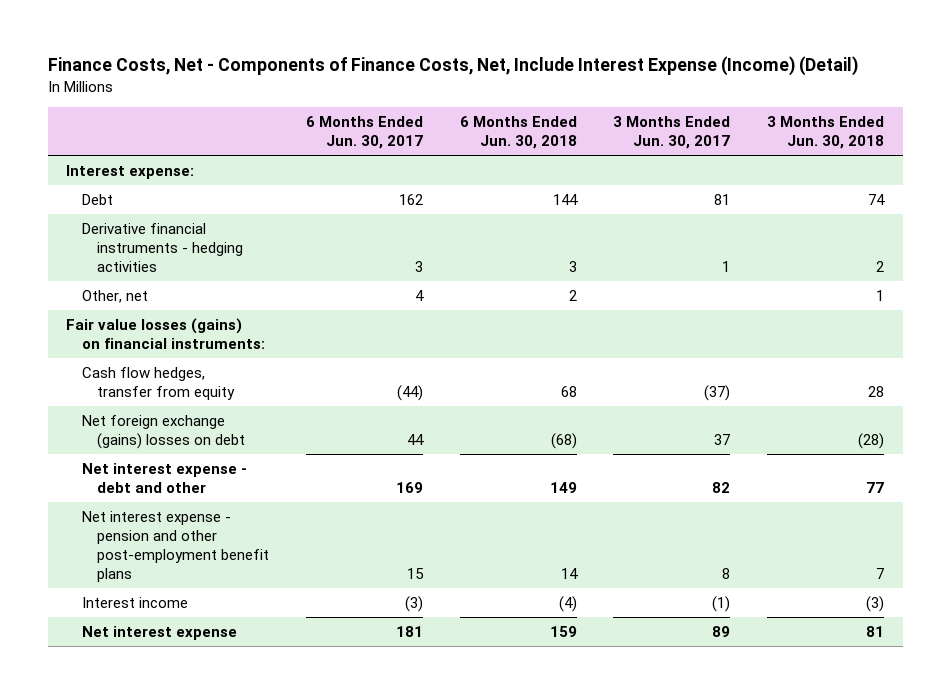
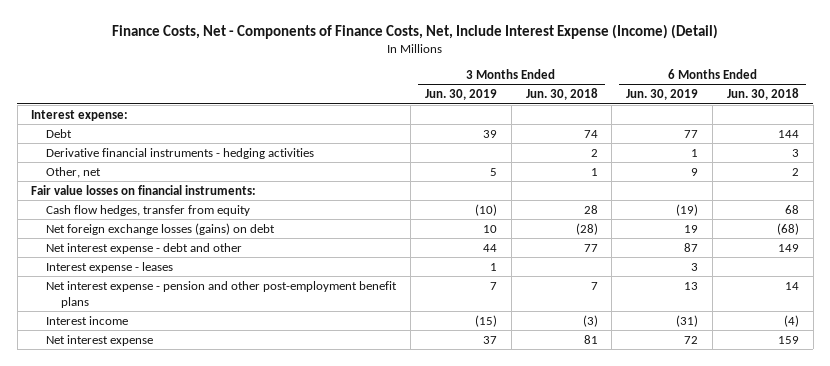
- | 6 Months Ended Jun. 30, 2017 | 6 Months Ended Jun. 30, 2018 | 3 Months Ended Jun. 30, 2017 | 3 Months Ended Jun. 30, 2018
+ | 3 Months Ended Jun. 30, 2019 | 3 Months Ended Jun. 30, 2018 | 6 Months Ended Jun. 30, 2019 | 6 Months Ended Jun. 30, 2018
- Fair value losses (gains) on financial instruments:
+ Fair value losses on financial instruments:
- Net foreign exchange (gains) losses on debt | 44 | (68) | 37 | (28)
+ Net foreign exchange losses (gains) on debt | 10 | (28) | 19 | (68)
+ Interest expense - leases | 1 | | 3 |

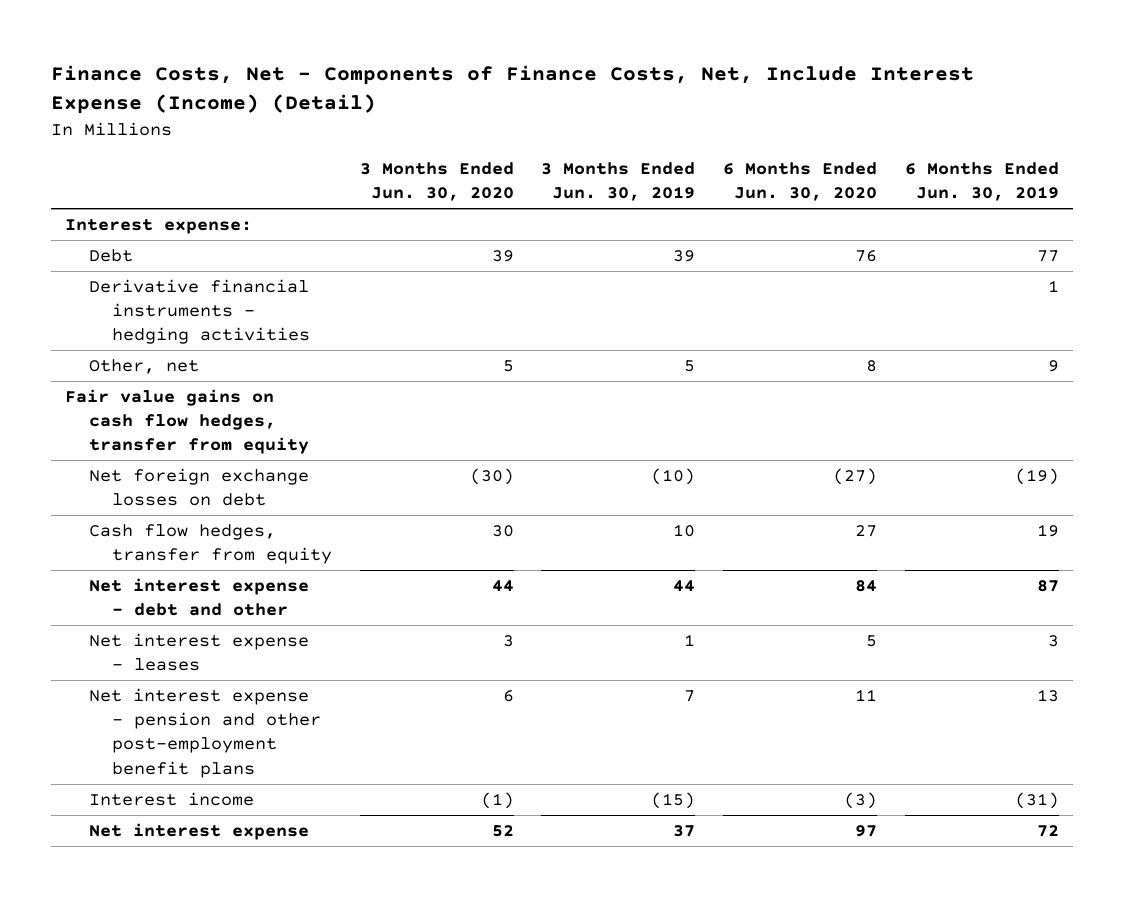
- | 3 Months Ended Jun. 30, 2019 | 3 Months Ended Jun. 30, 2018 | 6 Months Ended Jun. 30, 2019 | 6 Months Ended Jun. 30, 2018
+ | 3 Months Ended Jun. 30, 2020 | 3 Months Ended Jun. 30, 2019 | 6 Months Ended Jun. 30, 2020 | 6 Months Ended Jun. 30, 2019
- Fair value losses on financial instruments:
- Cash flow hedges, transfer from equity | (10) | 28 | (19) | 68
- Net foreign exchange losses (gains) on debt | 10 | (28) | 19 | (68)
+ Fair value gains on cash flow hedges, transfer from equity
+ Net foreign exchange losses on debt | (30) | (10) | (27) | (19)
+ Cash flow hedges, transfer from equity | 30 | 10 | 27 | 19
- Interest expense - leases | 1 | | 3 |
+ Net interest expense - leases | 3 | 1 | 5 | 3

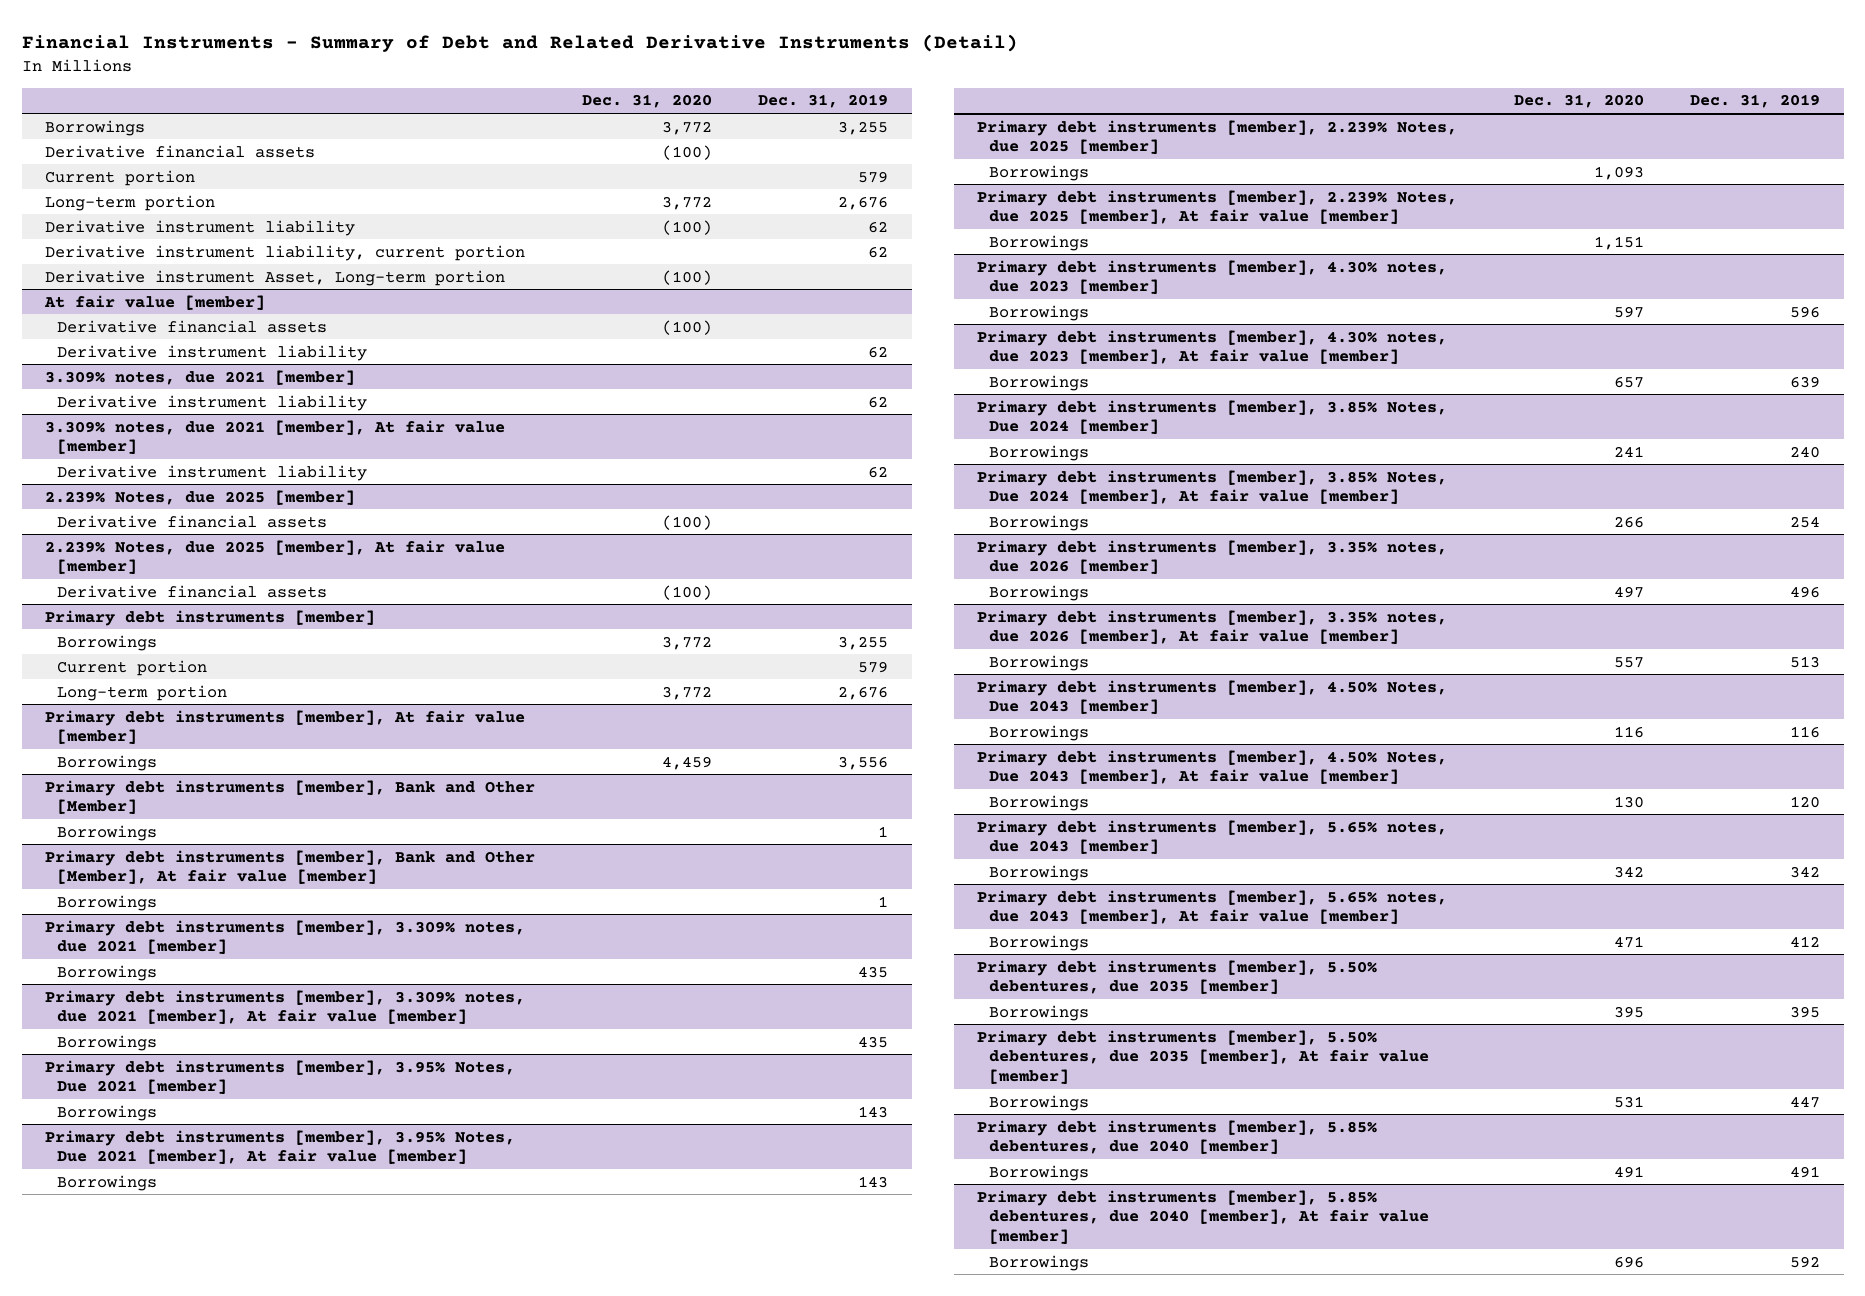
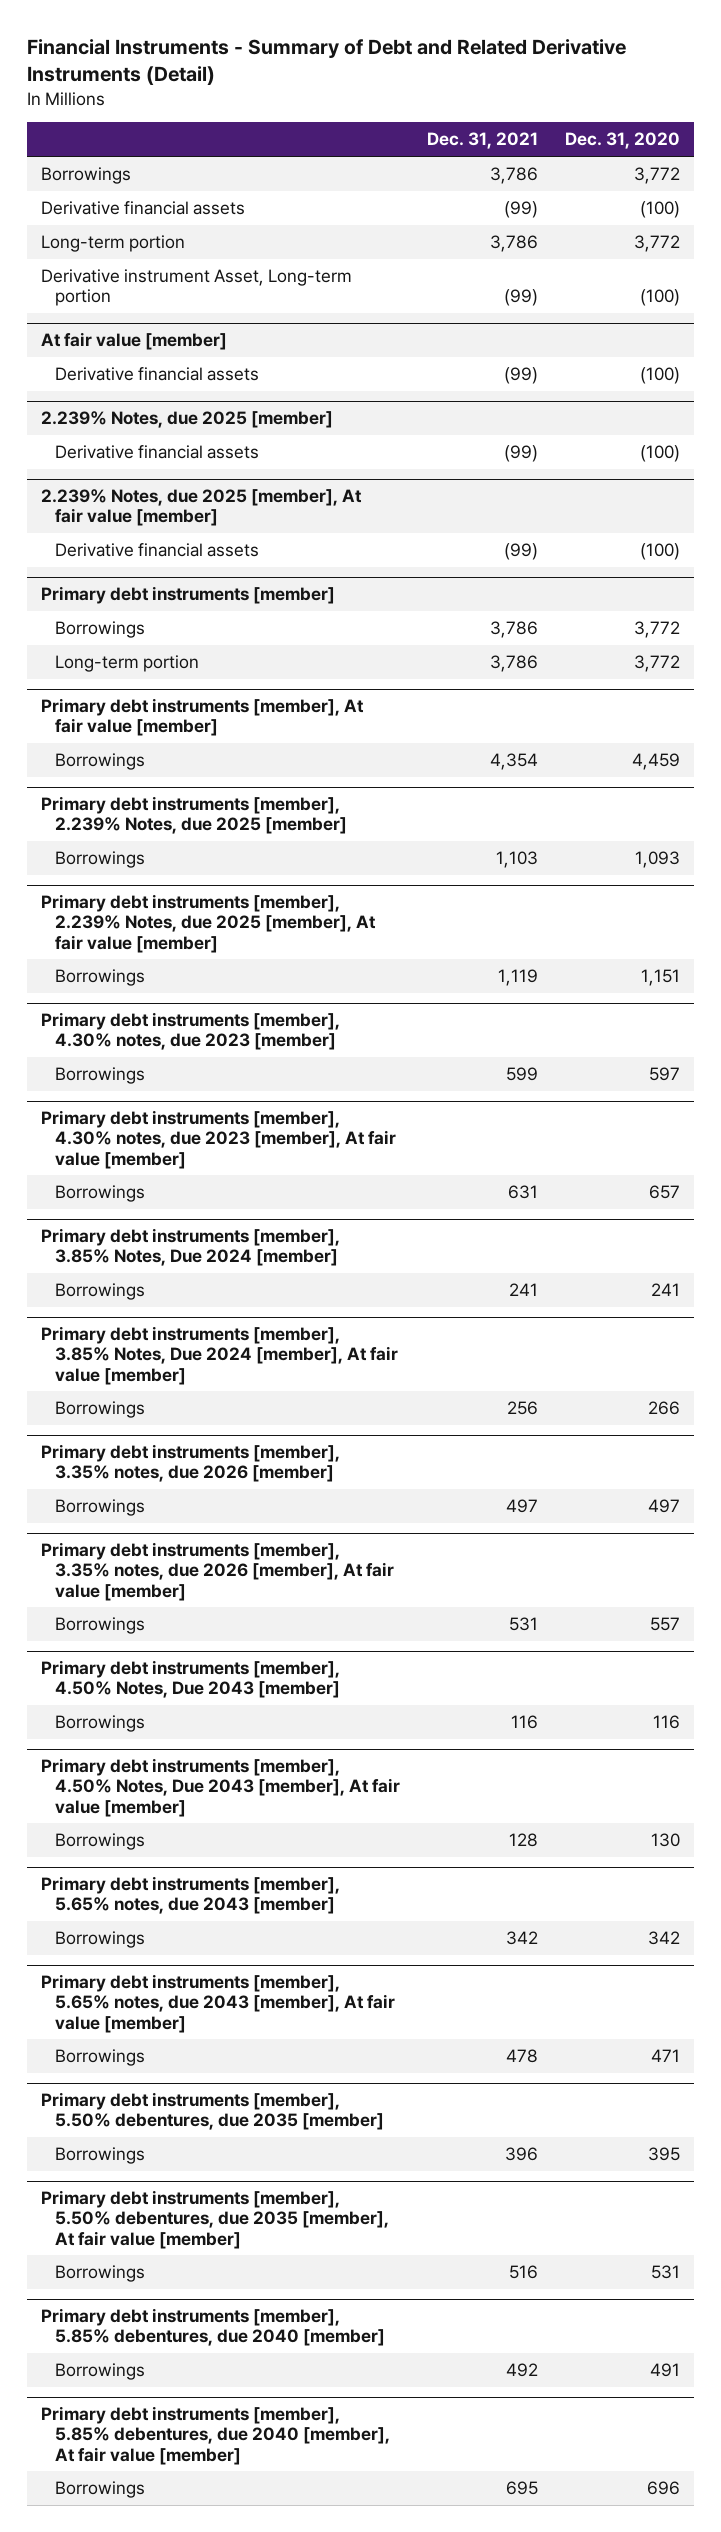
- | Dec. 31, 2020 | Dec. 31, 2019
+ | Dec. 31, 2021 | Dec. 31, 2020
- Current portion | | 579
- Derivative instrument liability | (100) | 62
- Derivative instrument liability, current portion | | 62
@ At fair value [member]
- Derivative instrument liability | | 62
- 3.309% notes, due 2021 [member]
- Derivative instrument liability | | 62
- 3.309% notes, due 2021 [member], At fair value [member]
- Derivative instrument liability | | 62
@ Primary debt instruments [member]
- Current portion | | 579
- Primary debt instruments [member], Bank and Other [Member]
- Borrowings | | 1
- Primary debt instruments [member], Bank and Other [Member], At fair value [member]
- Borrowings | | 1
- Primary debt instruments [member], 3.309% notes, due 2021 [member]
- Borrowings | | 435
- Primary debt instruments [member], 3.309% notes, due 2021 [member], At fair value [member]
- Borrowings | | 435
- Primary debt instruments [member], 3.95% Notes, Due 2021 [member]
- Borrowings | | 143
- Primary debt instruments [member], 3.95% Notes, Due 2021 [member], At fair value [member]
- Borrowings | | 143

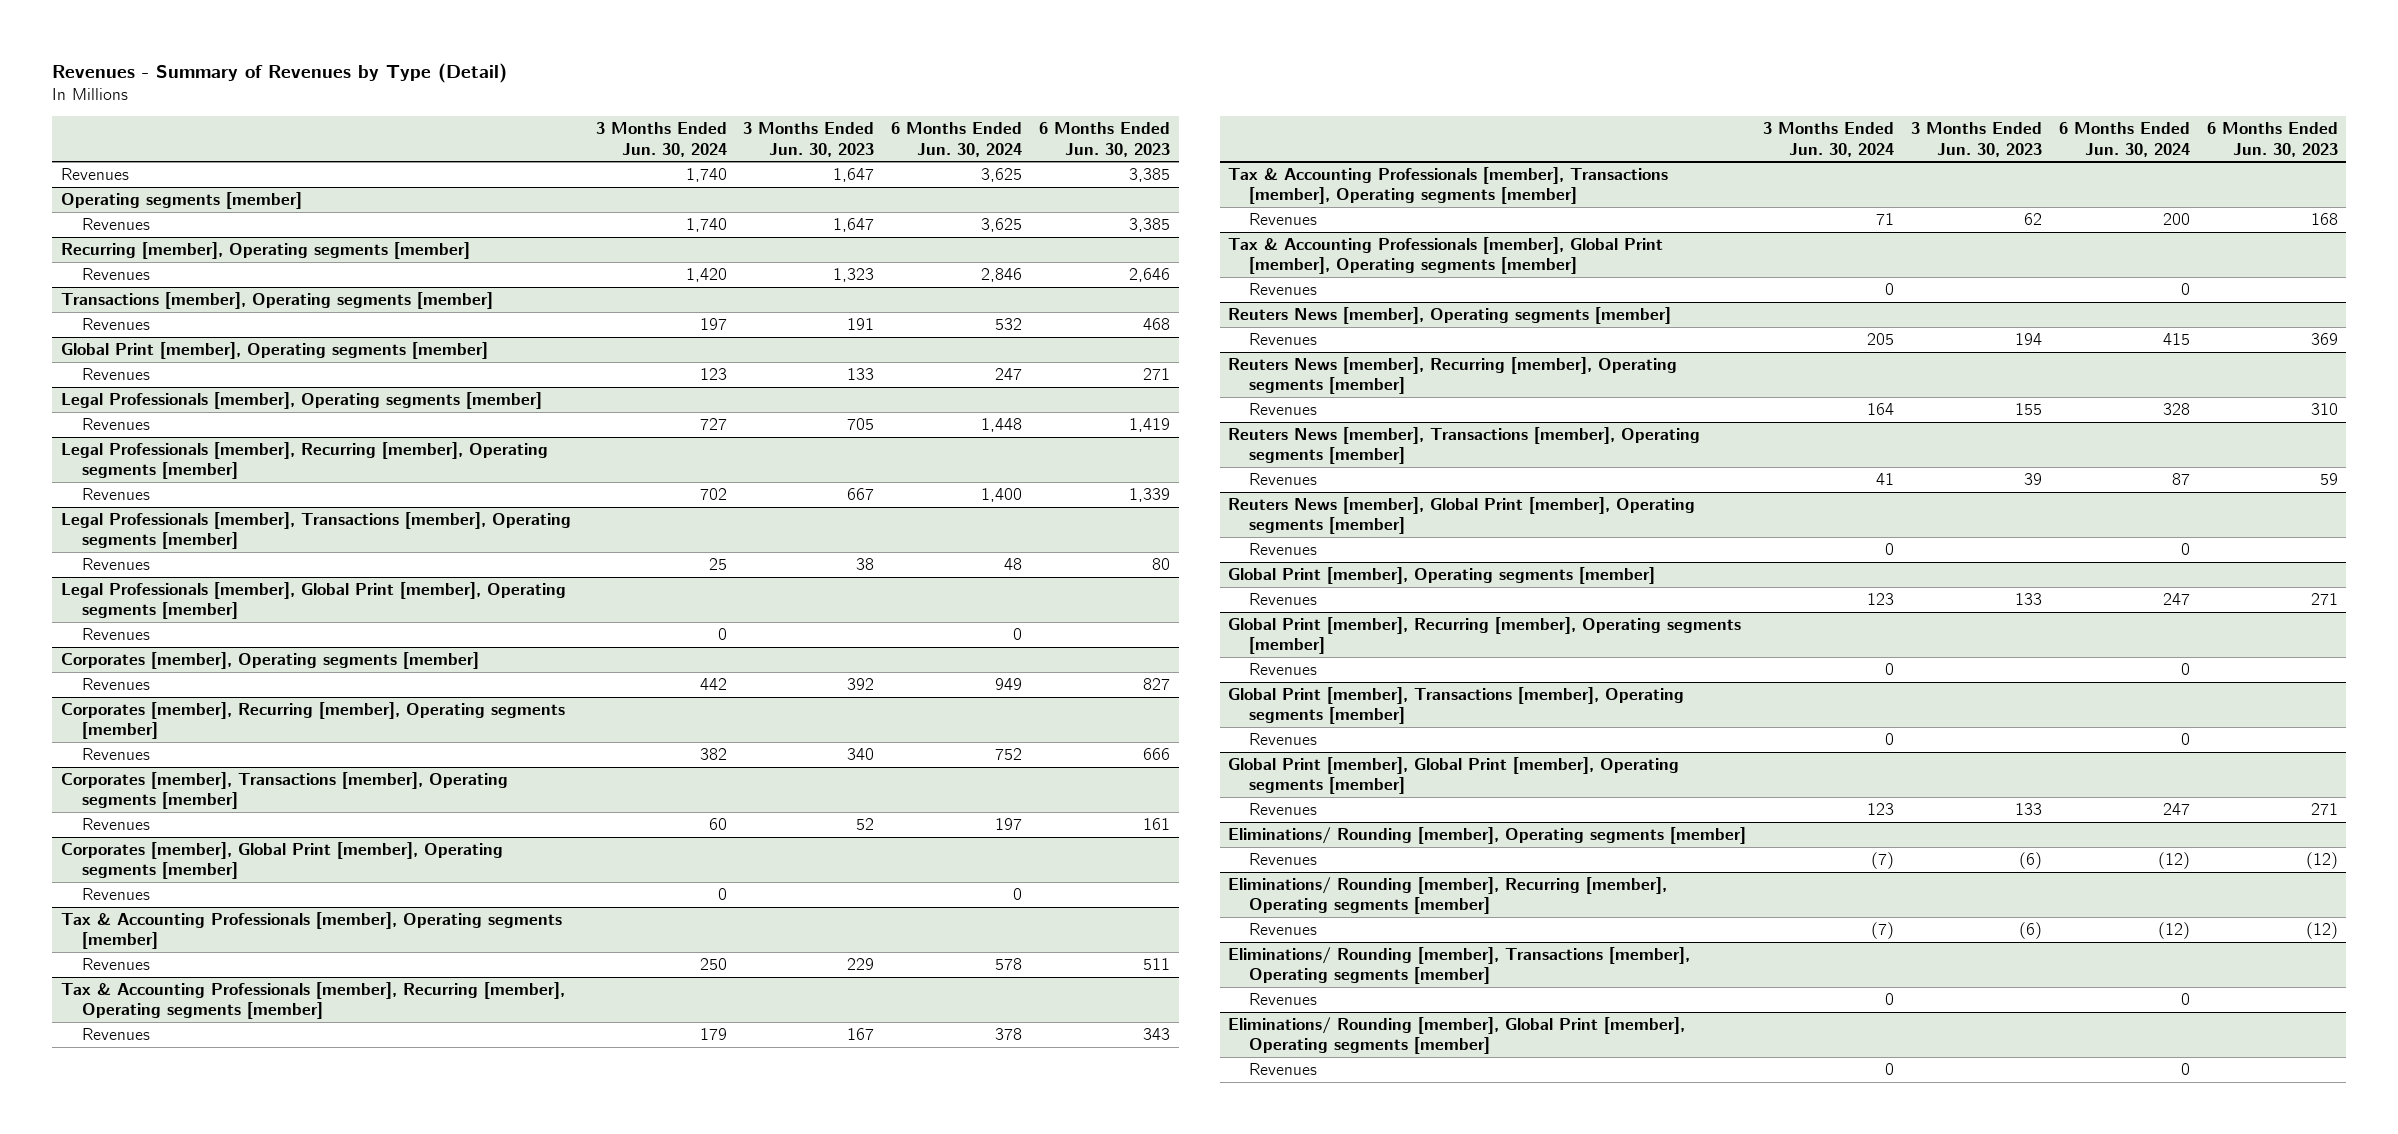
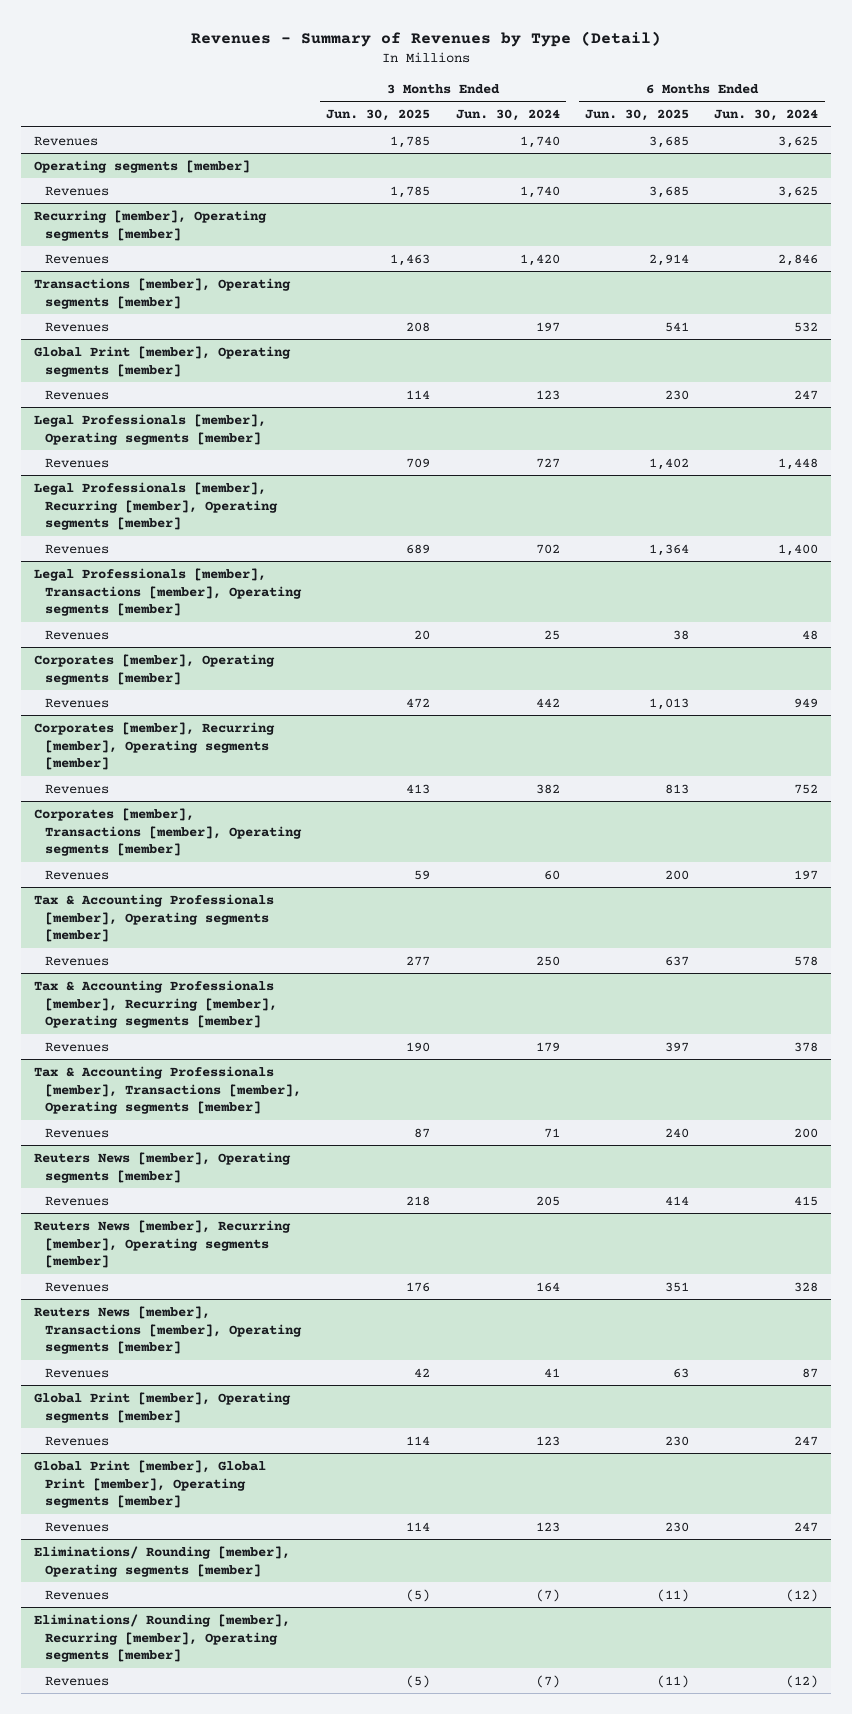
- | 3 Months Ended Jun. 30, 2024 | 3 Months Ended Jun. 30, 2023 | 6 Months Ended Jun. 30, 2024 | 6 Months Ended Jun. 30, 2023
+ | 3 Months Ended Jun. 30, 2025 | 3 Months Ended Jun. 30, 2024 | 6 Months Ended Jun. 30, 2025 | 6 Months Ended Jun. 30, 2024
- Legal Professionals [member], Global Print [member], Operating segments [member]
- Revenues | 0 | | 0 |
- Corporates [member], Global Print [member], Operating segments [member]
- Revenues | 0 | | 0 |
- Tax & Accounting Professionals [member], Global Print [member], Operating segments [member]
- Revenues | 0 | | 0 |
- Reuters News [member], Global Print [member], Operating segments [member]
- Revenues | 0 | | 0 |
- Global Print [member], Recurring [member], Operating segments [member]
- Revenues | 0 | | 0 |
- Global Print [member], Transactions [member], Operating segments [member]
- Revenues | 0 | | 0 |
- Eliminations/ Rounding [member], Transactions [member], Operating segments [member]
- Revenues | 0 | | 0 |
- Eliminations/ Rounding [member], Global Print [member], Operating segments [member]
- Revenues | 0 | | 0 |

